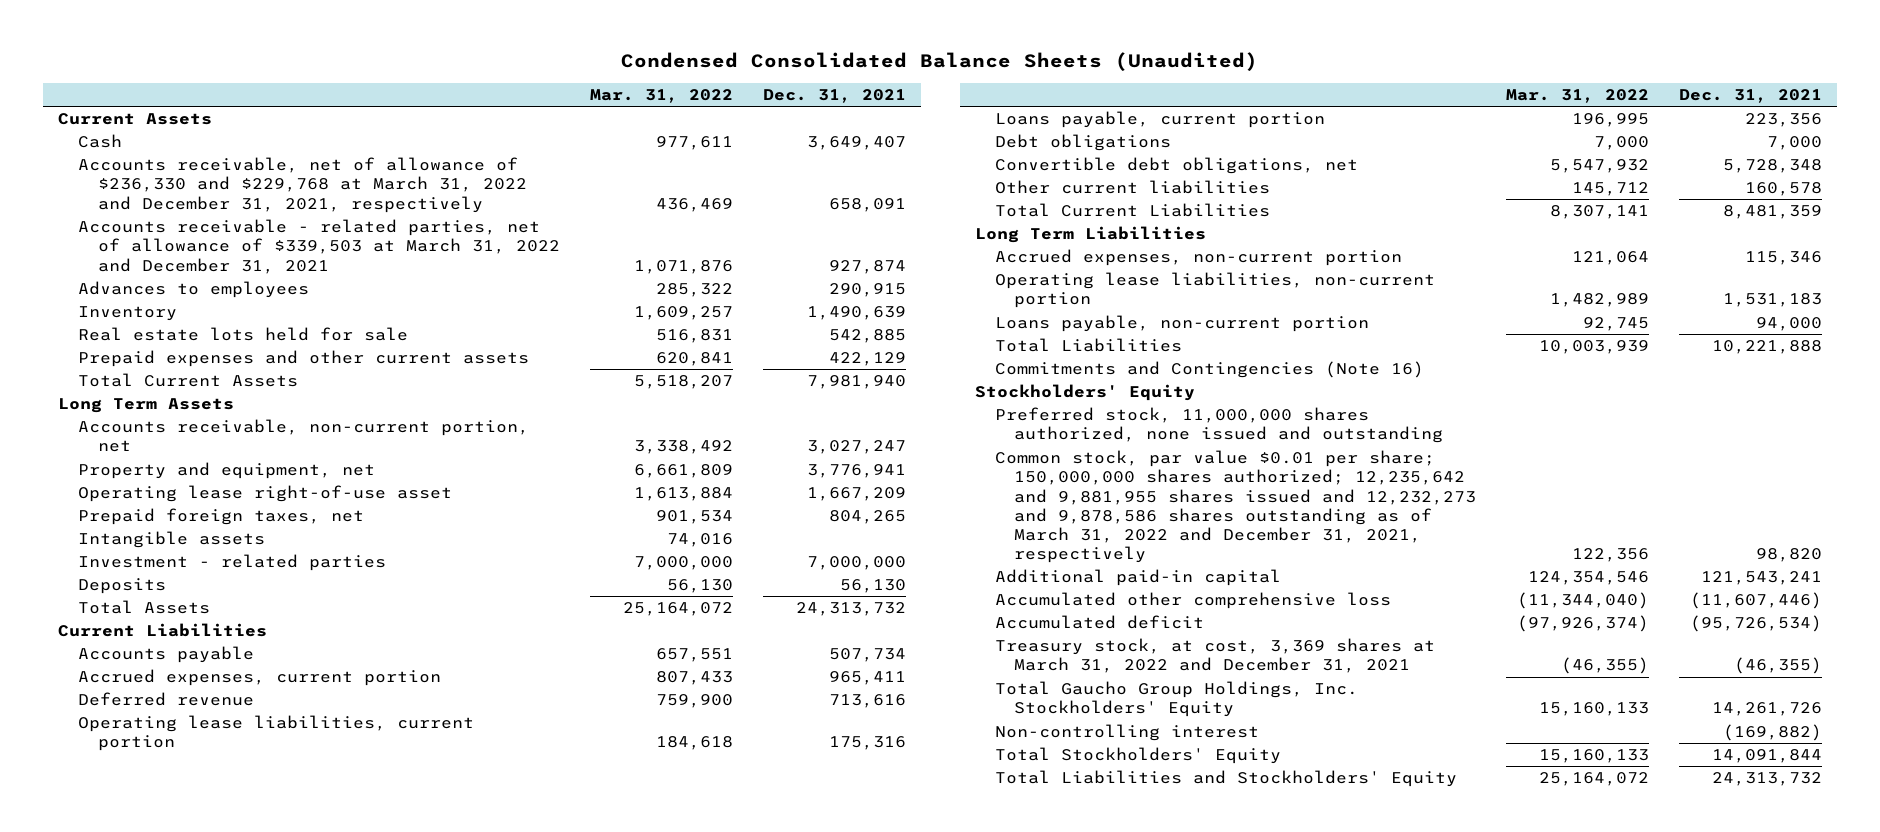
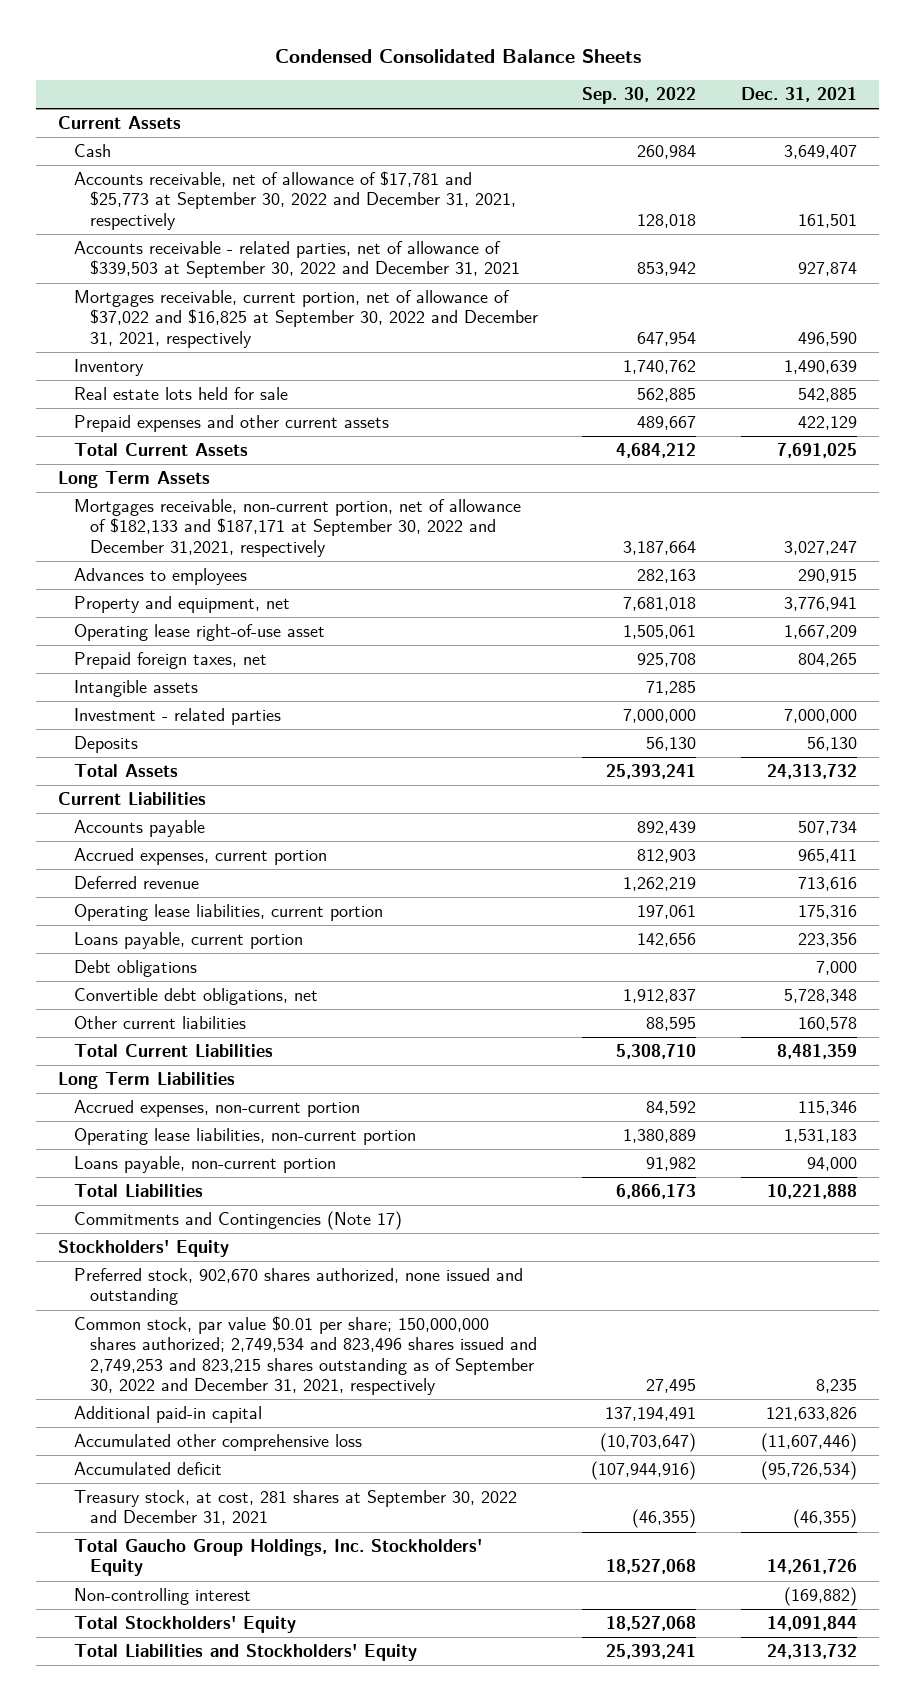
- Condensed Consolidated Balance Sheets (Unaudited)
+ Condensed Consolidated Balance Sheets
- | Mar. 31, 2022 | Dec. 31, 2021
+ | Sep. 30, 2022 | Dec. 31, 2021
- Accounts receivable, net of allowance of $236,330 and $229,768 at March 31, 2022 and December 31, 2021, respectively | 436,469 | 658,091
- Accounts receivable - related parties, net of allowance of $339,503 at March 31, 2022 and December 31, 2021 | 1,071,876 | 927,874
+ Accounts receivable, net of allowance of $17,781 and $25,773 at September 30, 2022 and December 31, 2021, respectively | 128,018 | 161,501
+ Accounts receivable - related parties, net of allowance of $339,503 at September 30, 2022 and December 31, 2021 | 853,942 | 927,874
+ Mortgages receivable, current portion, net of allowance of $37,022 and $16,825 at September 30, 2022 and December 31, 2021, respectively | 647,954 | 496,590
- Total Current Assets | 5,518,207 | 7,981,940
+ Total Current Assets | 4,684,212 | 7,691,025
- Accounts receivable, non-current portion, net | 3,338,492 | 3,027,247
+ Mortgages receivable, non-current portion, net of allowance of $182,133 and $187,171 at September 30, 2022 and December 31,2021, respectively | 3,187,664 | 3,027,247
moved down: Advances to employees | 282,163 | 290,915
- Commitments and Contingencies (Note 16)
+ Commitments and Contingencies (Note 17)
- Preferred stock, 11,000,000 shares authorized, none issued and outstanding
- Common stock, par value $0.01 per share; 150,000,000 shares authorized; 12,235,642 and 9,881,955 shares issued and 12,232,273 and 9,878,586 shares outstanding as of March 31, 2022 and December 31, 2021, respectively | 122,356 | 98,820
- Additional paid-in capital | 124,354,546 | 121,543,241
+ Preferred stock, 902,670 shares authorized, none issued and outstanding
+ Common stock, par value $0.01 per share; 150,000,000 shares authorized; 2,749,534 and 823,496 shares issued and 2,749,253 and 823,215 shares outstanding as of September 30, 2022 and December 31, 2021, respectively | 27,495 | 8,235
+ Additional paid-in capital | 137,194,491 | 121,633,826
- Treasury stock, at cost, 3,369 shares at March 31, 2022 and December 31, 2021 | (46,355) | (46,355)
+ Treasury stock, at cost, 281 shares at September 30, 2022 and December 31, 2021 | (46,355) | (46,355)

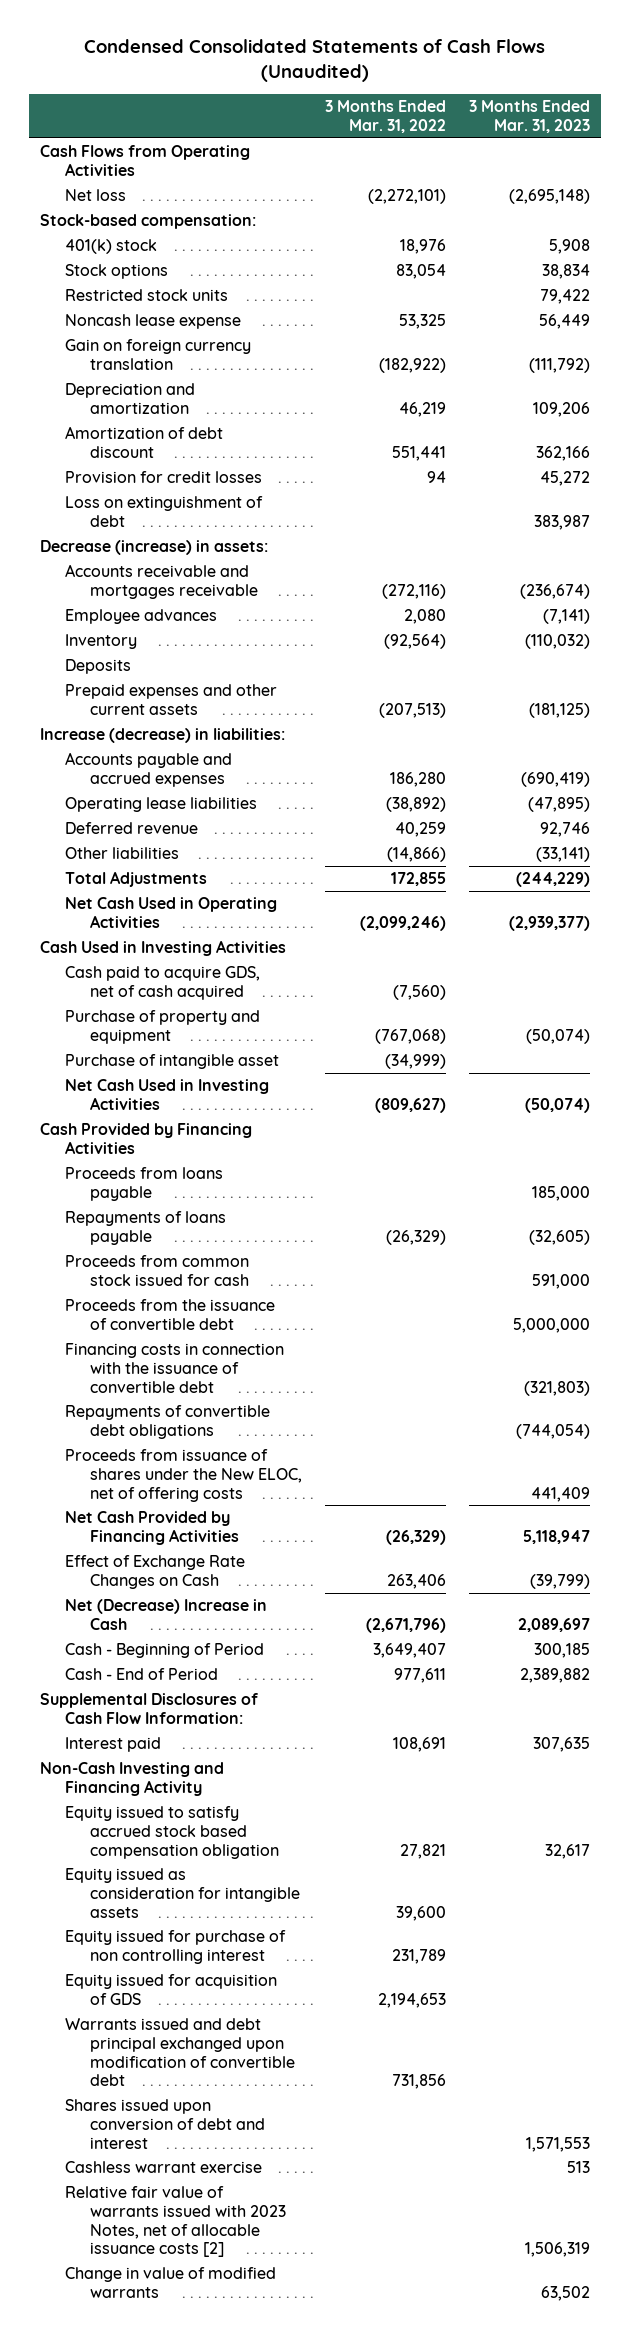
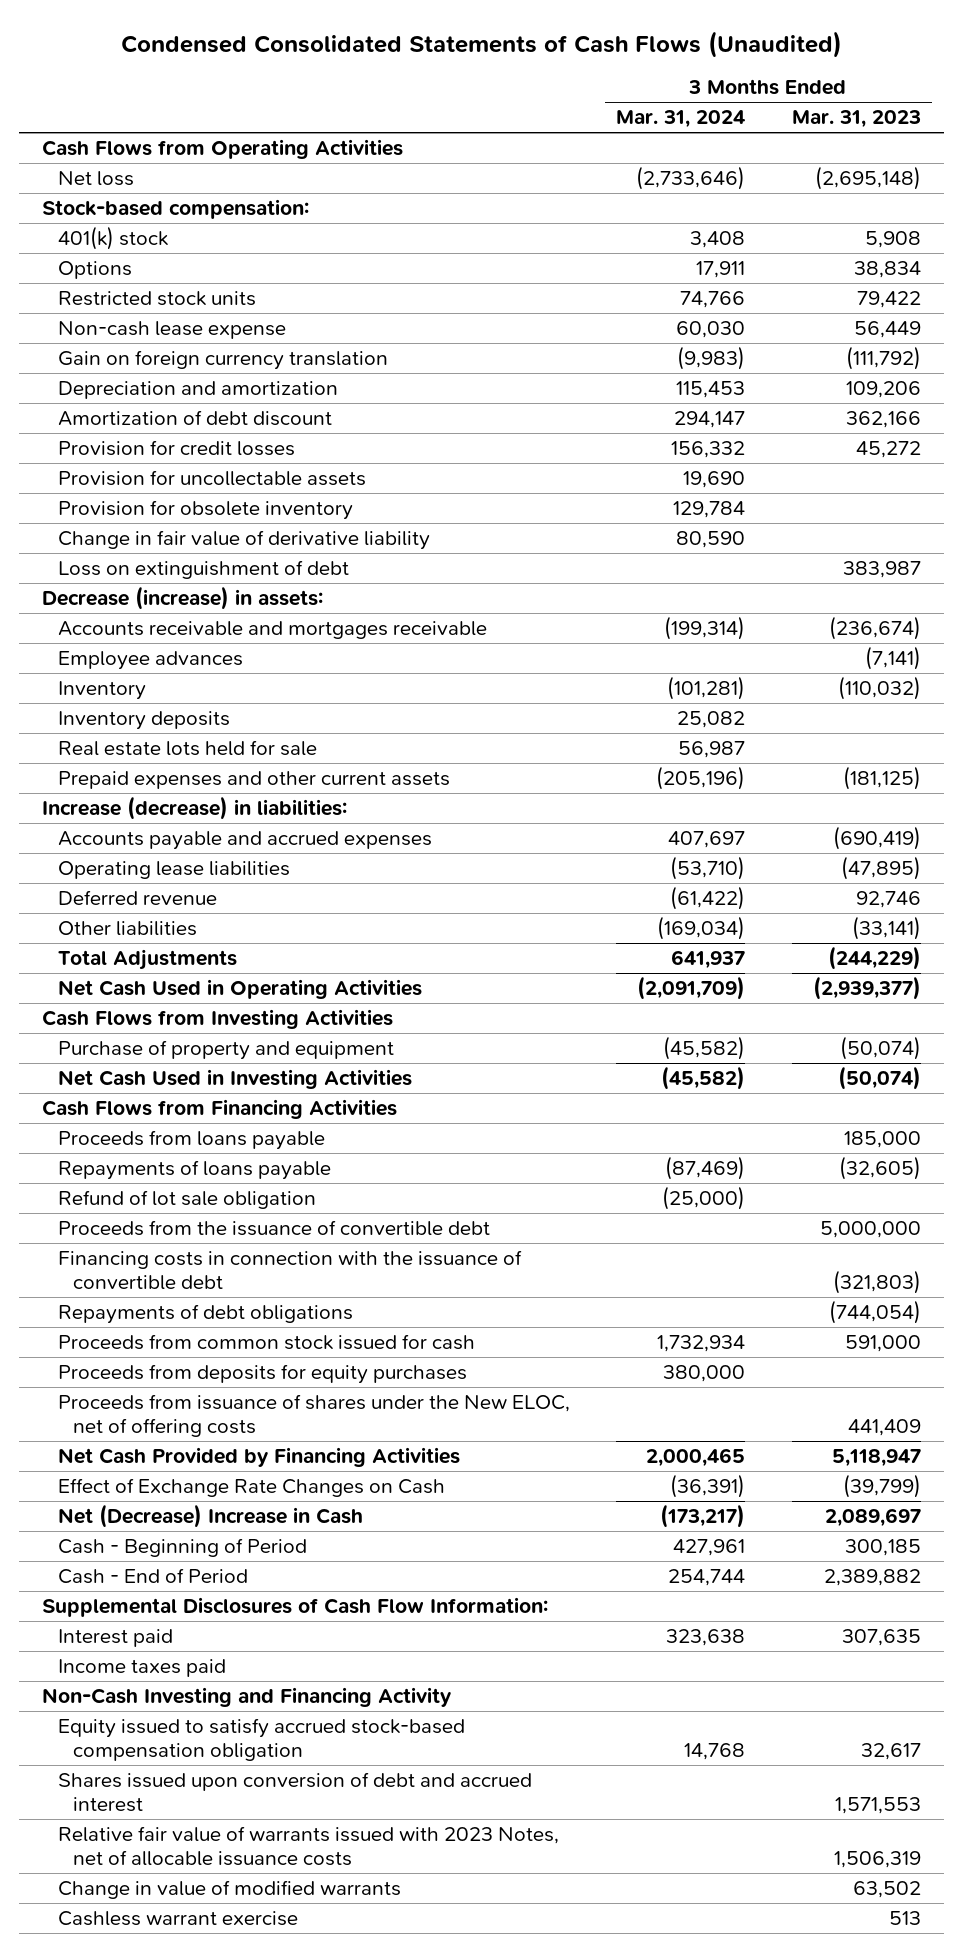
- | 3 Months Ended Mar. 31, 2022 | 3 Months Ended Mar. 31, 2023
+ | 3 Months Ended Mar. 31, 2024 | 3 Months Ended Mar. 31, 2023
- Stock options | 83,054 | 38,834
+ Options | 17,911 | 38,834
- Noncash lease expense | 53,325 | 56,449
+ Non-cash lease expense | 60,030 | 56,449
+ Provision for uncollectable assets | 19,690 |
+ Provision for obsolete inventory | 129,784 |
+ Change in fair value of derivative liability | 80,590 |
- Deposits
+ Inventory deposits | 25,082 |
+ Real estate lots held for sale | 56,987 |
- Cash Used in Investing Activities
- Cash paid to acquire GDS, net of cash acquired | (7,560) |
+ Cash Flows from Investing Activities
- Purchase of intangible asset | (34,999) |
- Cash Provided by Financing Activities
+ Cash Flows from Financing Activities
+ Refund of lot sale obligation | (25,000) |
- Repayments of convertible debt obligations | | (744,054)
+ Repayments of debt obligations | | (744,054)
moved down: Proceeds from common stock issued for cash | 1,732,934 | 591,000
+ Proceeds from deposits for equity purchases | 380,000 |
+ Income taxes paid
- Equity issued to satisfy accrued stock based compensation obligation | 27,821 | 32,617
- Equity issued as consideration for intangible assets | 39,600 |
- Equity issued for purchase of non controlling interest | 231,789 |
- Equity issued for acquisition of GDS | 2,194,653 |
- Warrants issued and debt principal exchanged upon modification of convertible debt | 731,856 |
- Shares issued upon conversion of debt and interest | | 1,571,553
- Relative fair value of warrants issued with 2023 Notes, net of allocable issuance costs [2] | | 1,506,319
+ Equity issued to satisfy accrued stock-based compensation obligation | 14,768 | 32,617
+ Shares issued upon conversion of debt and accrued interest | | 1,571,553
+ Relative fair value of warrants issued with 2023 Notes, net of allocable issuance costs | | 1,506,319
moved down: Cashless warrant exercise | | 513

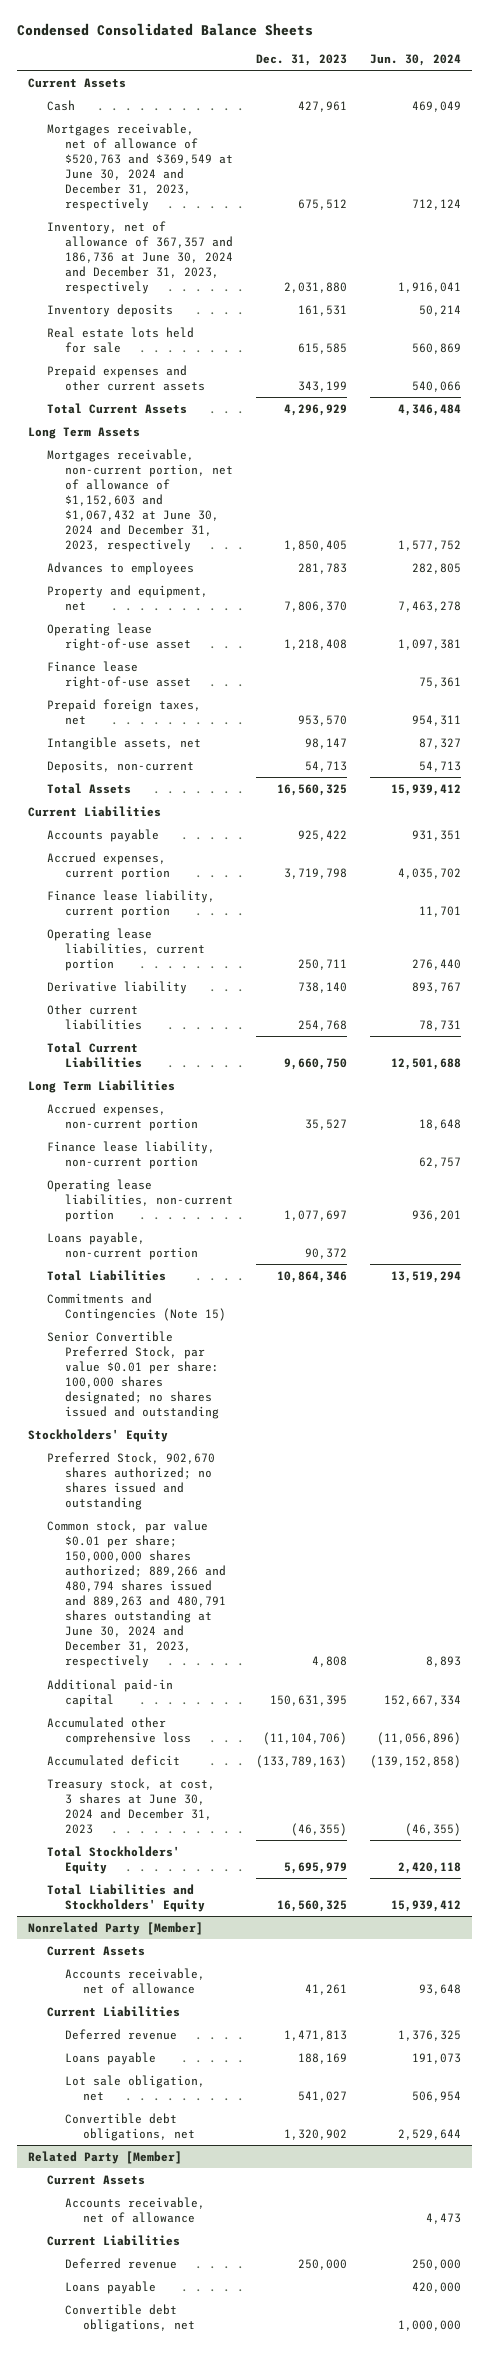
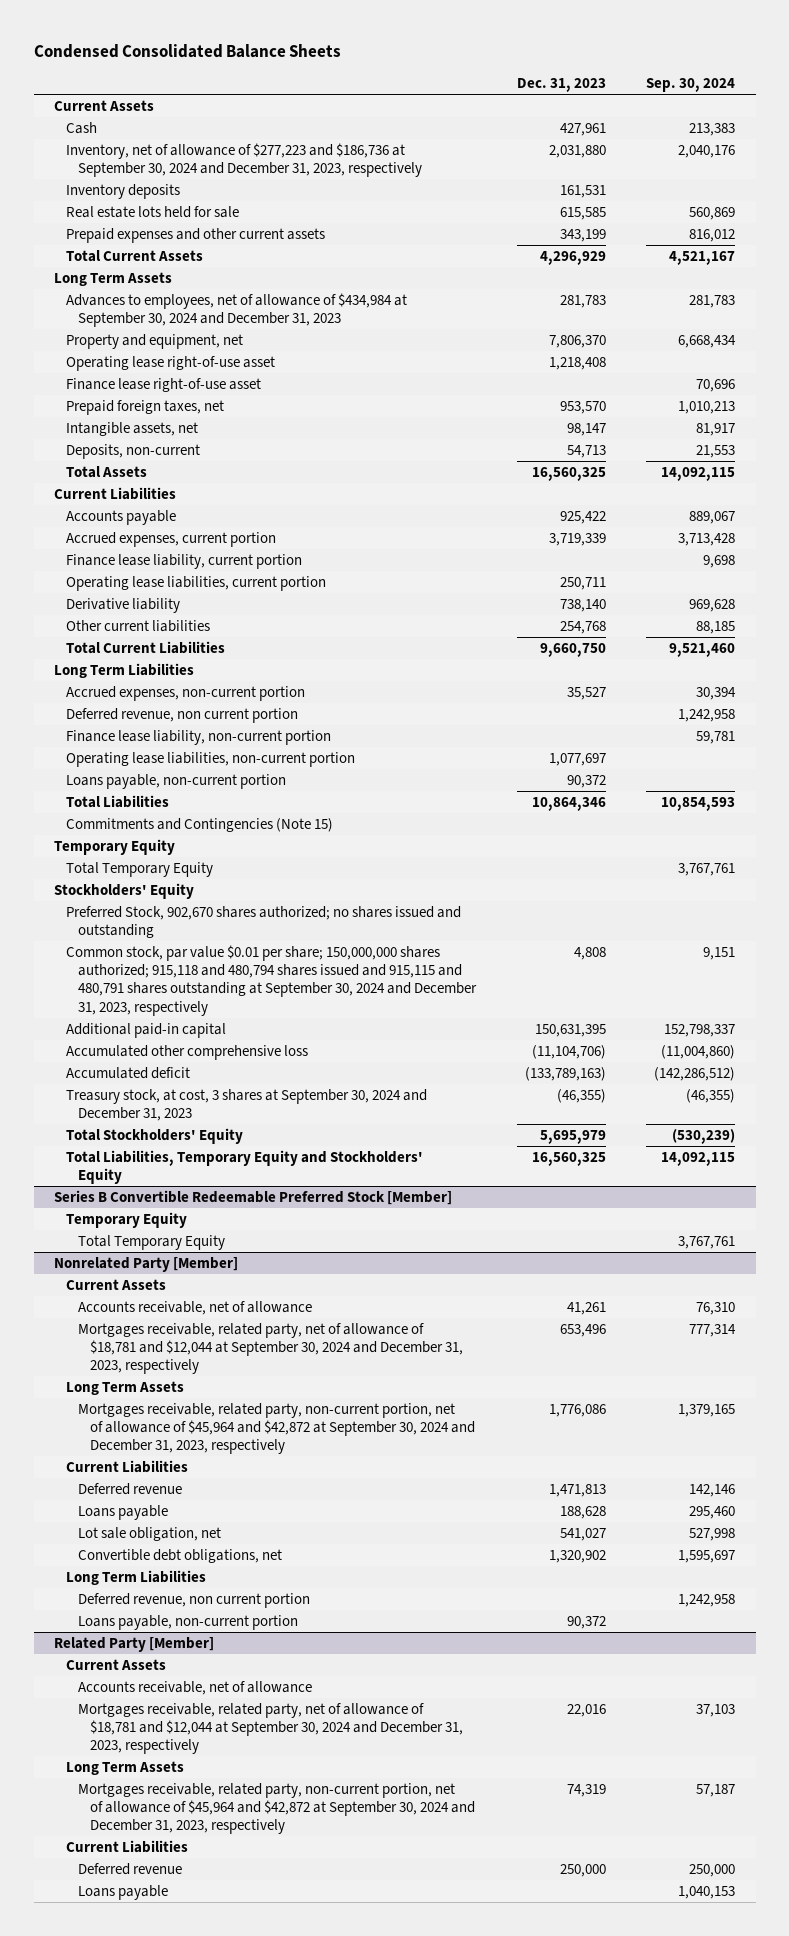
- | Dec. 31, 2023 | Jun. 30, 2024
+ | Dec. 31, 2023 | Sep. 30, 2024
- Mortgages receivable, net of allowance of $520,763 and $369,549 at June 30, 2024 and December 31, 2023, respectively | 675,512 | 712,124
- Inventory, net of allowance of 367,357 and 186,736 at June 30, 2024 and December 31, 2023, respectively | 2,031,880 | 1,916,041
+ Inventory, net of allowance of $277,223 and $186,736 at September 30, 2024 and December 31, 2023, respectively | 2,031,880 | 2,040,176
- Mortgages receivable, non-current portion, net of allowance of $1,152,603 and $1,067,432 at June 30, 2024 and December 31, 2023, respectively | 1,850,405 | 1,577,752
- Advances to employees | 281,783 | 282,805
+ Advances to employees, net of allowance of $434,984 at September 30, 2024 and December 31, 2023 | 281,783 | 281,783
- Accrued expenses, current portion | 3,719,798 | 4,035,702
+ Accrued expenses, current portion | 3,719,339 | 3,713,428
+ Deferred revenue, non current portion | | 1,242,958
- Senior Convertible Preferred Stock, par value $0.01 per share: 100,000 shares designated; no shares issued and outstanding
+ Temporary Equity
+ Total Temporary Equity | | 3,767,761
- Common stock, par value $0.01 per share; 150,000,000 shares authorized; 889,266 and 480,794 shares issued and 889,263 and 480,791 shares outstanding at June 30, 2024 and December 31, 2023, respectively | 4,808 | 8,893
+ Common stock, par value $0.01 per share; 150,000,000 shares authorized; 915,118 and 480,794 shares issued and 915,115 and 480,791 shares outstanding at September 30, 2024 and December 31, 2023, respectively | 4,808 | 9,151
- Treasury stock, at cost, 3 shares at June 30, 2024 and December 31, 2023 | (46,355) | (46,355)
+ Treasury stock, at cost, 3 shares at September 30, 2024 and December 31, 2023 | (46,355) | (46,355)
- Total Liabilities and Stockholders' Equity | 16,560,325 | 15,939,412
+ Total Liabilities, Temporary Equity and Stockholders' Equity | 16,560,325 | 14,092,115
+ Series B Convertible Redeemable Preferred Stock [Member]
+ Temporary Equity
+ Total Temporary Equity | | 3,767,761
@ Nonrelated Party [Member]
+ Mortgages receivable, related party, net of allowance of $18,781 and $12,044 at September 30, 2024 and December 31, 2023, respectively | 653,496 | 777,314
+ Long Term Assets
+ Mortgages receivable, related party, non-current portion, net of allowance of $45,964 and $42,872 at September 30, 2024 and December 31, 2023, respectively | 1,776,086 | 1,379,165
- Loans payable | 188,169 | 191,073
+ Loans payable | 188,628 | 295,460
+ Long Term Liabilities
+ Deferred revenue, non current portion | | 1,242,958
+ Loans payable, non-current portion | 90,372 |
@ Related Party [Member]
+ Mortgages receivable, related party, net of allowance of $18,781 and $12,044 at September 30, 2024 and December 31, 2023, respectively | 22,016 | 37,103
+ Long Term Assets
+ Mortgages receivable, related party, non-current portion, net of allowance of $45,964 and $42,872 at September 30, 2024 and December 31, 2023, respectively | 74,319 | 57,187
- Convertible debt obligations, net | | 1,000,000

